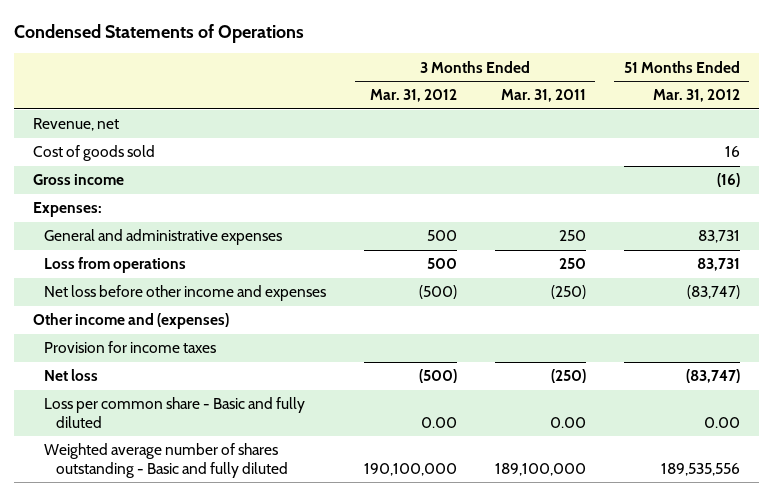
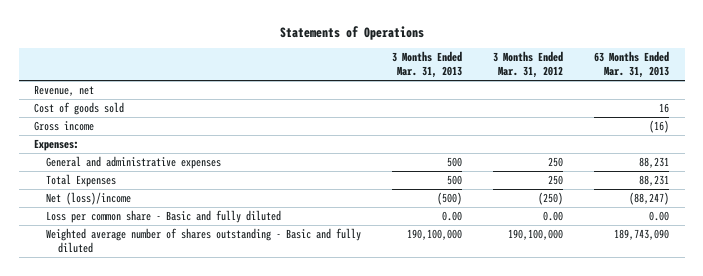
- Condensed Statements of Operations
+ Statements of Operations
- | 3 Months Ended Mar. 31, 2012 | 3 Months Ended Mar. 31, 2011 | 51 Months Ended Mar. 31, 2012
+ | 3 Months Ended Mar. 31, 2013 | 3 Months Ended Mar. 31, 2012 | 63 Months Ended Mar. 31, 2013
- General and administrative expenses | 500 | 250 | 83,731
- Loss from operations | 500 | 250 | 83,731
- Net loss before other income and expenses | (500) | (250) | (83,747)
- Other income and (expenses)
- Provision for income taxes
- Net loss | (500) | (250) | (83,747)
+ General and administrative expenses | 500 | 250 | 88,231
+ Total Expenses | 500 | 250 | 88,231
+ Net (loss)/income | (500) | (250) | (88,247)

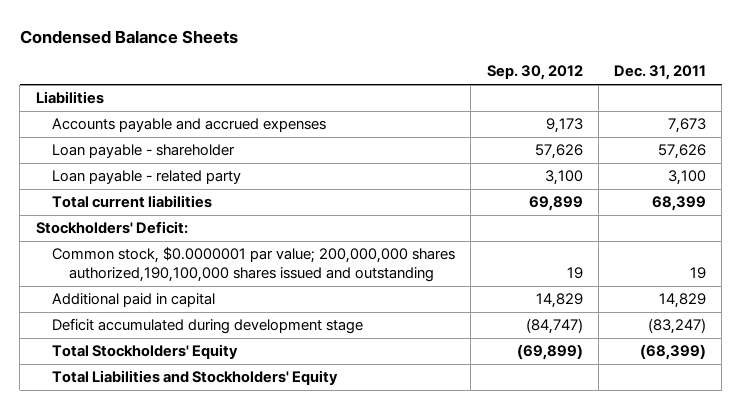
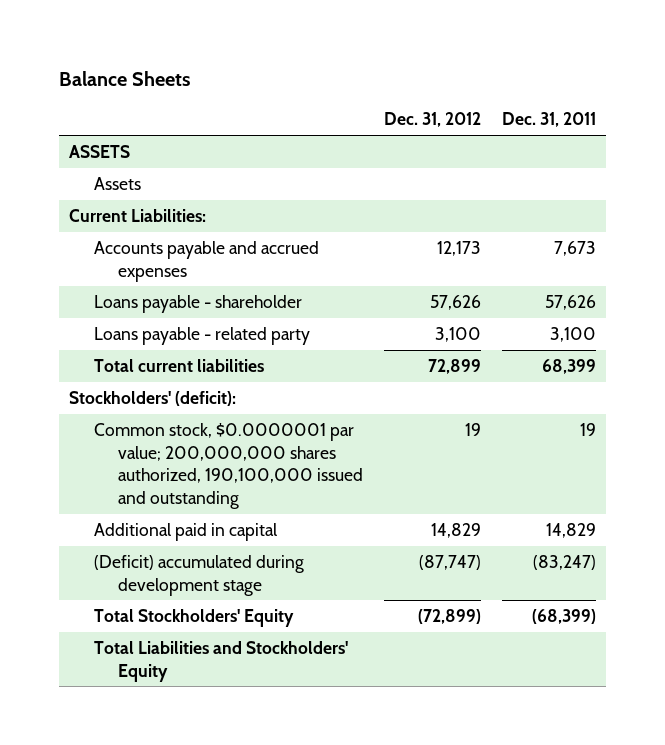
- Condensed Balance Sheets
+ Balance Sheets
- | Sep. 30, 2012 | Dec. 31, 2011
+ | Dec. 31, 2012 | Dec. 31, 2011
- Liabilities
+ ASSETS
+ Assets
+ Current Liabilities:
- Loan payable - shareholder | 57,626 | 57,626
- Loan payable - related party | 3,100 | 3,100
+ Loans payable - shareholder | 57,626 | 57,626
+ Loans payable - related party | 3,100 | 3,100
- Stockholders' Deficit:
- Common stock, $0.0000001 par value; 200,000,000 shares authorized,190,100,000 shares issued and outstanding | 19 | 19
+ Stockholders' (deficit):
+ Common stock, $0.0000001 par value; 200,000,000 shares authorized, 190,100,000 issued and outstanding | 19 | 19
- Deficit accumulated during development stage | (84,747) | (83,247)
+ (Deficit) accumulated during development stage | (87,747) | (83,247)

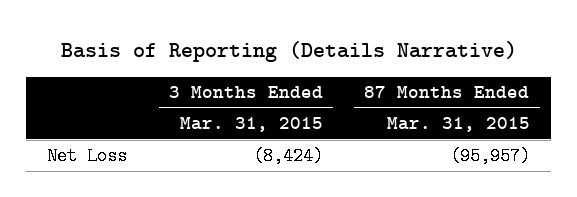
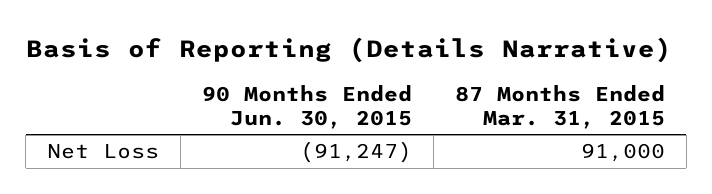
- | 3 Months Ended Mar. 31, 2015 | 87 Months Ended Mar. 31, 2015
+ | 90 Months Ended Jun. 30, 2015 | 87 Months Ended Mar. 31, 2015
- Net Loss | (8,424) | (95,957)
+ Net Loss | (91,247) | 91,000

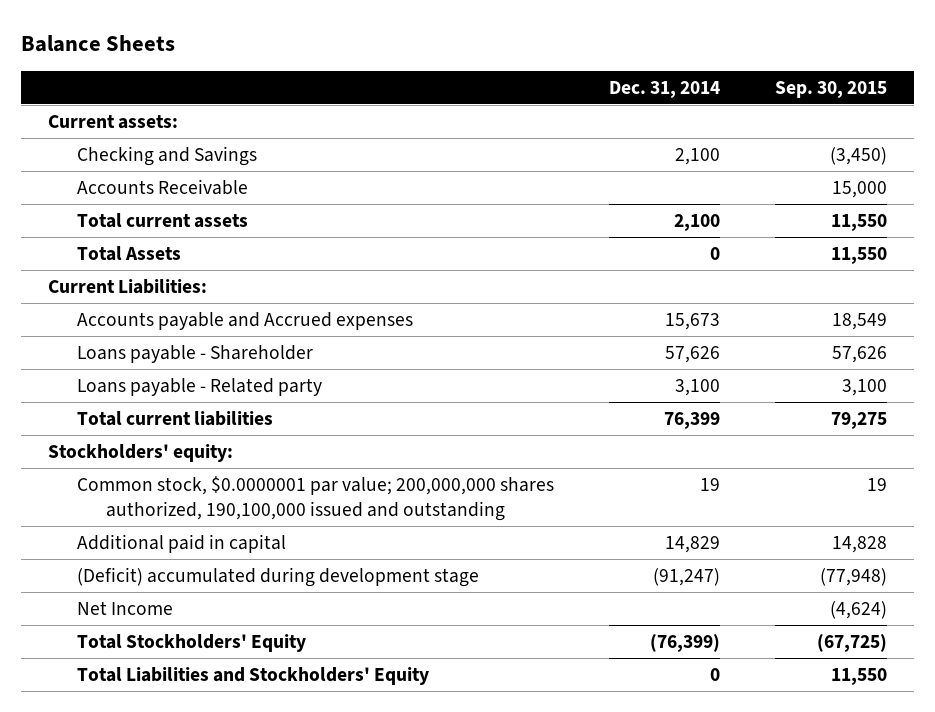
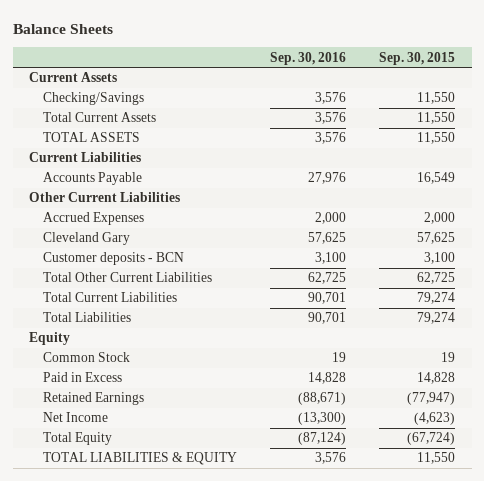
- | Dec. 31, 2014 | Sep. 30, 2015
+ | Sep. 30, 2016 | Sep. 30, 2015
- Current assets:
- Checking and Savings | 2,100 | (3,450)
- Accounts Receivable | | 15,000
- Total current assets | 2,100 | 11,550
- Total Assets | 0 | 11,550
- Current Liabilities:
- Accounts payable and Accrued expenses | 15,673 | 18,549
- Loans payable - Shareholder | 57,626 | 57,626
- Loans payable - Related party | 3,100 | 3,100
- Total current liabilities | 76,399 | 79,275
- Stockholders' equity:
- Common stock, $0.0000001 par value; 200,000,000 shares authorized, 190,100,000 issued and outstanding | 19 | 19
- Additional paid in capital | 14,829 | 14,828
- (Deficit) accumulated during development stage | (91,247) | (77,948)
- Net Income | | (4,624)
- Total Stockholders' Equity | (76,399) | (67,725)
- Total Liabilities and Stockholders' Equity | 0 | 11,550
+ Current Assets
+ Checking/Savings | 3,576 | 11,550
+ Total Current Assets | 3,576 | 11,550
+ TOTAL ASSETS | 3,576 | 11,550
+ Current Liabilities
+ Accounts Payable | 27,976 | 16,549
+ Other Current Liabilities
+ Accrued Expenses | 2,000 | 2,000
+ Cleveland Gary | 57,625 | 57,625
+ Customer deposits - BCN | 3,100 | 3,100
+ Total Other Current Liabilities | 62,725 | 62,725
+ Total Current Liabilities | 90,701 | 79,274
+ Total Liabilities | 90,701 | 79,274
+ Equity
+ Common Stock | 19 | 19
+ Paid in Excess | 14,828 | 14,828
+ Retained Earnings | (88,671) | (77,947)
+ Net Income | (13,300) | (4,623)
+ Total Equity | (87,124) | (67,724)
+ TOTAL LIABILITIES & EQUITY | 3,576 | 11,550

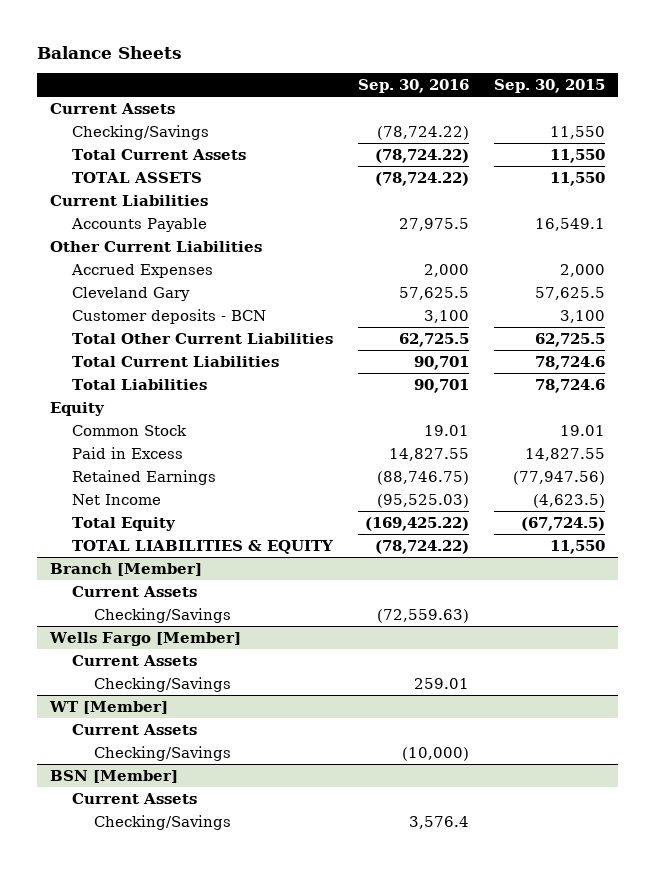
- Checking/Savings | 3,576 | 11,550
- Total Current Assets | 3,576 | 11,550
- TOTAL ASSETS | 3,576 | 11,550
+ Checking/Savings | (78,724.22) | 11,550
+ Total Current Assets | (78,724.22) | 11,550
+ TOTAL ASSETS | (78,724.22) | 11,550
- Accounts Payable | 27,976 | 16,549
+ Accounts Payable | 27,975.5 | 16,549.1
- Cleveland Gary | 57,625 | 57,625
+ Cleveland Gary | 57,625.5 | 57,625.5
- Total Other Current Liabilities | 62,725 | 62,725
- Total Current Liabilities | 90,701 | 79,274
- Total Liabilities | 90,701 | 79,274
+ Total Other Current Liabilities | 62,725.5 | 62,725.5
+ Total Current Liabilities | 90,701 | 78,724.6
+ Total Liabilities | 90,701 | 78,724.6
- Common Stock | 19 | 19
- Paid in Excess | 14,828 | 14,828
- Retained Earnings | (88,671) | (77,947)
- Net Income | (13,300) | (4,623)
- Total Equity | (87,124) | (67,724)
- TOTAL LIABILITIES & EQUITY | 3,576 | 11,550
+ Common Stock | 19.01 | 19.01
+ Paid in Excess | 14,827.55 | 14,827.55
+ Retained Earnings | (88,746.75) | (77,947.56)
+ Net Income | (95,525.03) | (4,623.5)
+ Total Equity | (169,425.22) | (67,724.5)
+ TOTAL LIABILITIES & EQUITY | (78,724.22) | 11,550
+ Branch [Member]
+ Current Assets
+ Checking/Savings | (72,559.63) |
+ Wells Fargo [Member]
+ Current Assets
+ Checking/Savings | 259.01 |
+ WT [Member]
+ Current Assets
+ Checking/Savings | (10,000) |
+ BSN [Member]
+ Current Assets
+ Checking/Savings | 3,576.4 |

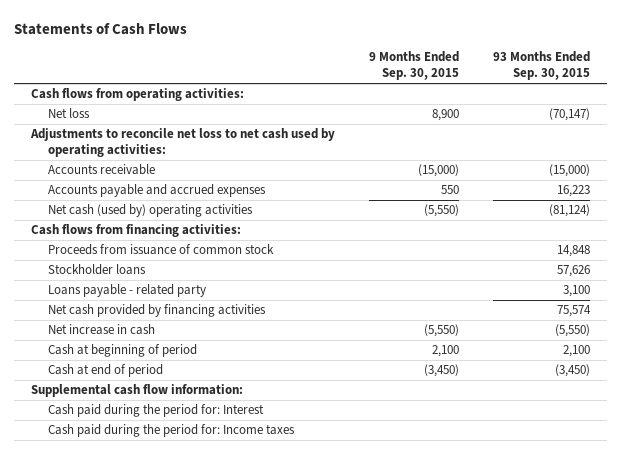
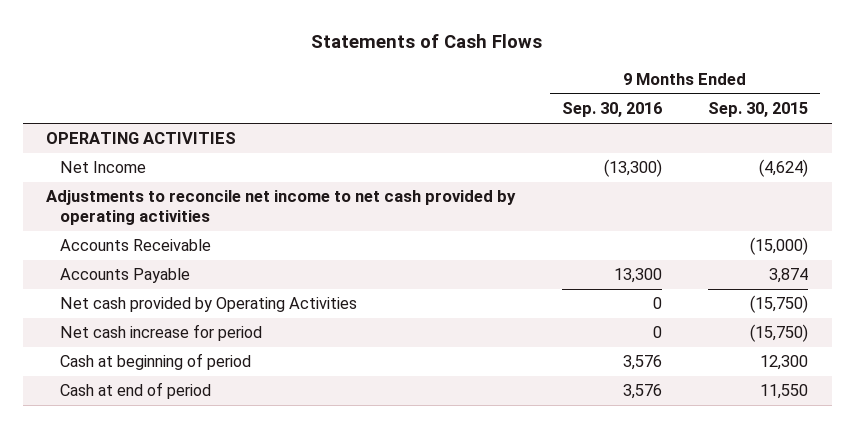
- | 9 Months Ended Sep. 30, 2015 | 93 Months Ended Sep. 30, 2015
+ | 9 Months Ended Sep. 30, 2016 | 9 Months Ended Sep. 30, 2015
- Cash flows from operating activities:
- Net loss | 8,900 | (70,147)
- Adjustments to reconcile net loss to net cash used by operating activities:
- Accounts receivable | (15,000) | (15,000)
- Accounts payable and accrued expenses | 550 | 16,223
- Net cash (used by) operating activities | (5,550) | (81,124)
- Cash flows from financing activities:
- Proceeds from issuance of common stock | | 14,848
- Stockholder loans | | 57,626
- Loans payable - related party | | 3,100
- Net cash provided by financing activities | | 75,574
- Net increase in cash | (5,550) | (5,550)
- Cash at beginning of period | 2,100 | 2,100
- Cash at end of period | (3,450) | (3,450)
- Supplemental cash flow information:
- Cash paid during the period for: Interest
- Cash paid during the period for: Income taxes
+ OPERATING ACTIVITIES
+ Net Income | (13,300) | (4,624)
+ Adjustments to reconcile net income to net cash provided by operating activities
+ Accounts Receivable | | (15,000)
+ Accounts Payable | 13,300 | 3,874
+ Net cash provided by Operating Activities | 0 | (15,750)
+ Net cash increase for period | 0 | (15,750)
+ Cash at beginning of period | 3,576 | 12,300
+ Cash at end of period | 3,576 | 11,550

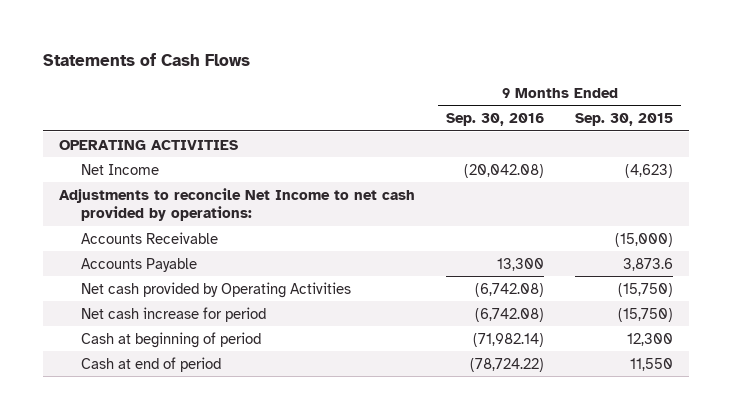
- Net Income | (13,300) | (4,624)
- Adjustments to reconcile net income to net cash provided by operating activities
+ Net Income | (20,042.08) | (4,623)
+ Adjustments to reconcile Net Income to net cash provided by operations:
- Accounts Payable | 13,300 | 3,874
- Net cash provided by Operating Activities | 0 | (15,750)
- Net cash increase for period | 0 | (15,750)
- Cash at beginning of period | 3,576 | 12,300
- Cash at end of period | 3,576 | 11,550
+ Accounts Payable | 13,300 | 3,873.6
+ Net cash provided by Operating Activities | (6,742.08) | (15,750)
+ Net cash increase for period | (6,742.08) | (15,750)
+ Cash at beginning of period | (71,982.14) | 12,300
+ Cash at end of period | (78,724.22) | 11,550

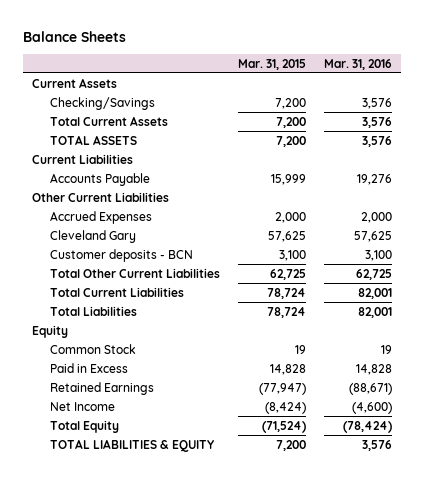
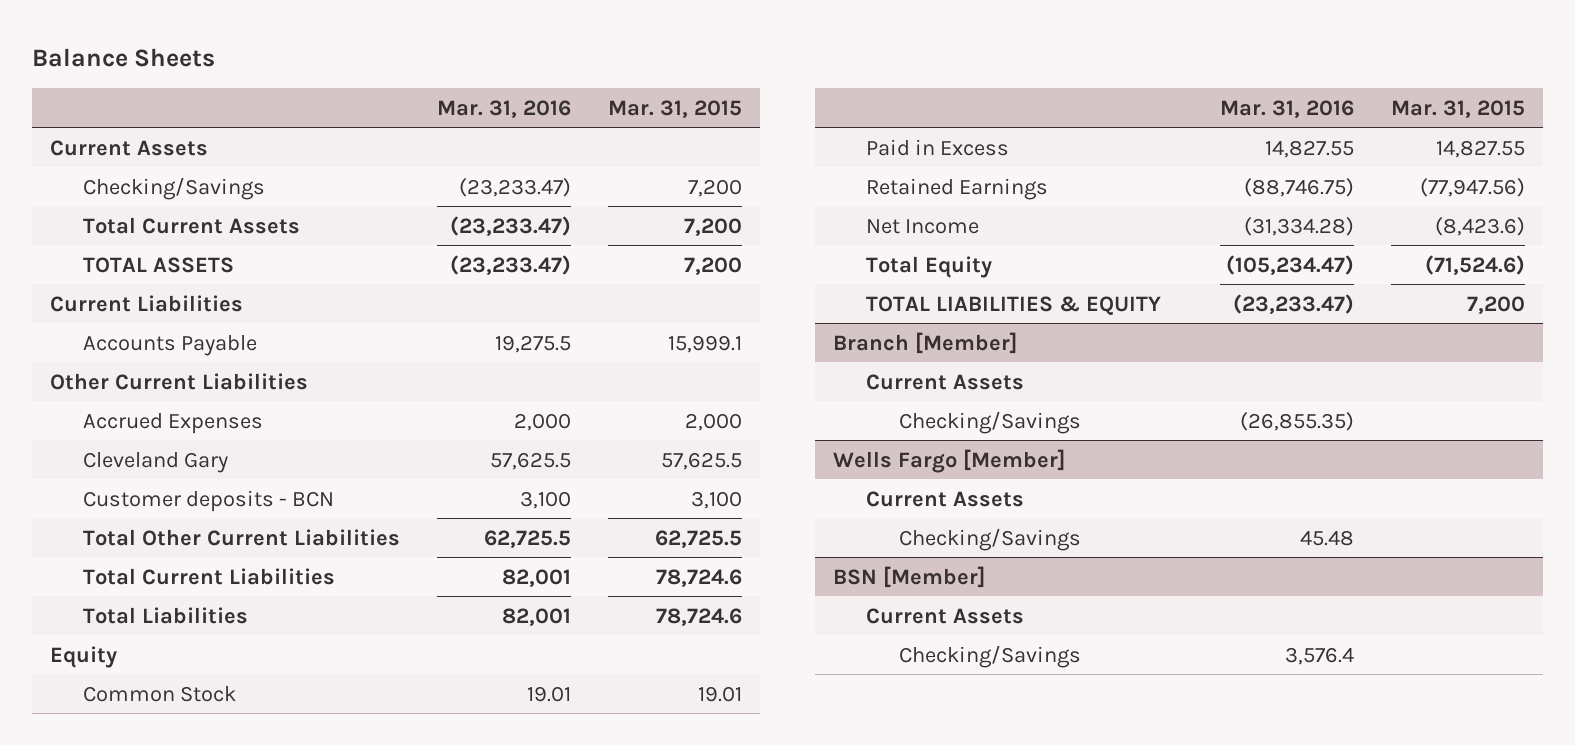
- | Mar. 31, 2015 | Mar. 31, 2016
+ | Mar. 31, 2016 | Mar. 31, 2015
- Checking/Savings | 7,200 | 3,576
- Total Current Assets | 7,200 | 3,576
- TOTAL ASSETS | 7,200 | 3,576
+ Checking/Savings | (23,233.47) | 7,200
+ Total Current Assets | (23,233.47) | 7,200
+ TOTAL ASSETS | (23,233.47) | 7,200
- Accounts Payable | 15,999 | 19,276
+ Accounts Payable | 19,275.5 | 15,999.1
- Cleveland Gary | 57,625 | 57,625
+ Cleveland Gary | 57,625.5 | 57,625.5
- Total Other Current Liabilities | 62,725 | 62,725
- Total Current Liabilities | 78,724 | 82,001
- Total Liabilities | 78,724 | 82,001
+ Total Other Current Liabilities | 62,725.5 | 62,725.5
+ Total Current Liabilities | 82,001 | 78,724.6
+ Total Liabilities | 82,001 | 78,724.6
- Common Stock | 19 | 19
- Paid in Excess | 14,828 | 14,828
- Retained Earnings | (77,947) | (88,671)
- Net Income | (8,424) | (4,600)
- Total Equity | (71,524) | (78,424)
- TOTAL LIABILITIES & EQUITY | 7,200 | 3,576
+ Common Stock | 19.01 | 19.01
+ Paid in Excess | 14,827.55 | 14,827.55
+ Retained Earnings | (88,746.75) | (77,947.56)
+ Net Income | (31,334.28) | (8,423.6)
+ Total Equity | (105,234.47) | (71,524.6)
+ TOTAL LIABILITIES & EQUITY | (23,233.47) | 7,200
+ Branch [Member]
+ Current Assets
+ Checking/Savings | (26,855.35) |
+ Wells Fargo [Member]
+ Current Assets
+ Checking/Savings | 45.48 |
+ BSN [Member]
+ Current Assets
+ Checking/Savings | 3,576.4 |

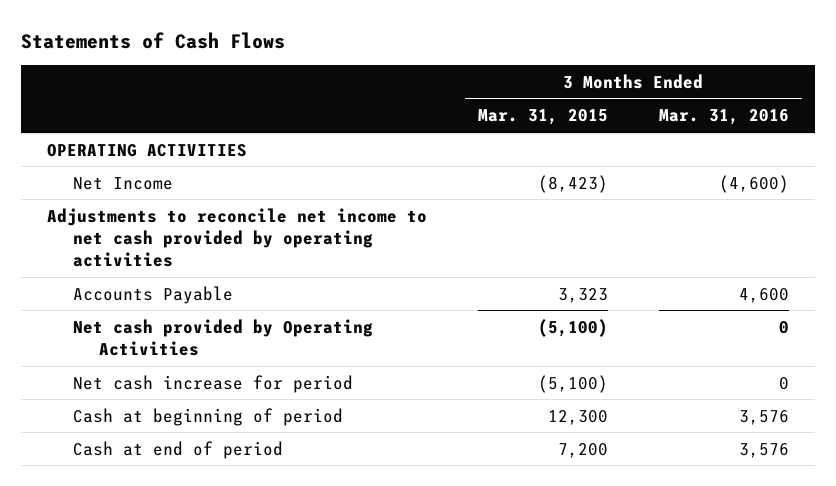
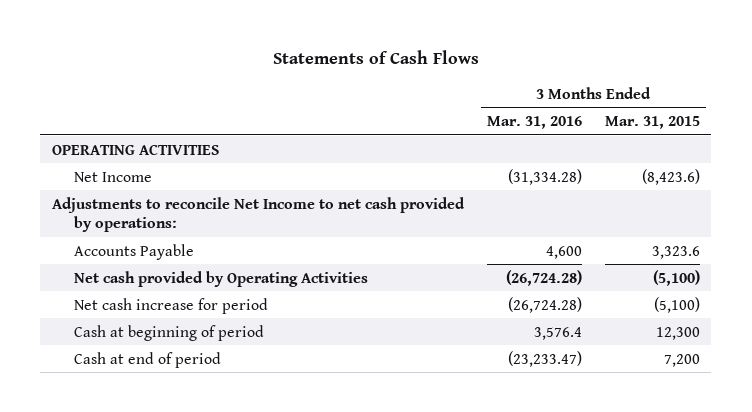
- | 3 Months Ended Mar. 31, 2015 | 3 Months Ended Mar. 31, 2016
+ | 3 Months Ended Mar. 31, 2016 | 3 Months Ended Mar. 31, 2015
- Net Income | (8,423) | (4,600)
- Adjustments to reconcile net income to net cash provided by operating activities
- Accounts Payable | 3,323 | 4,600
- Net cash provided by Operating Activities | (5,100) | 0
- Net cash increase for period | (5,100) | 0
- Cash at beginning of period | 12,300 | 3,576
- Cash at end of period | 7,200 | 3,576
+ Net Income | (31,334.28) | (8,423.6)
+ Adjustments to reconcile Net Income to net cash provided by operations:
+ Accounts Payable | 4,600 | 3,323.6
+ Net cash provided by Operating Activities | (26,724.28) | (5,100)
+ Net cash increase for period | (26,724.28) | (5,100)
+ Cash at beginning of period | 3,576.4 | 12,300
+ Cash at end of period | (23,233.47) | 7,200

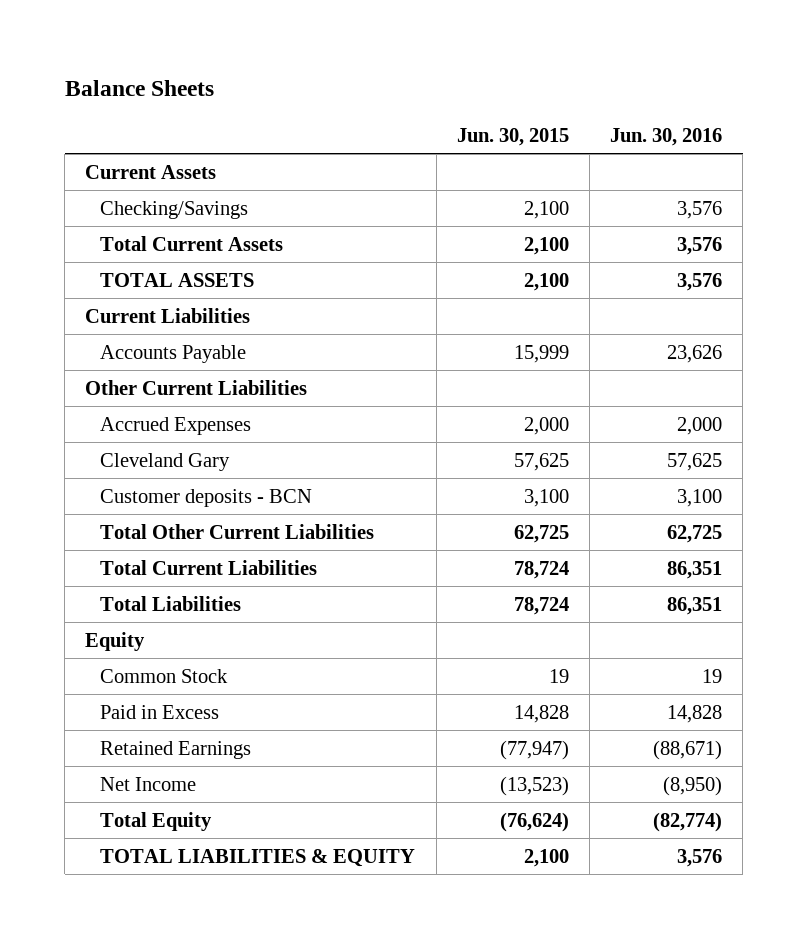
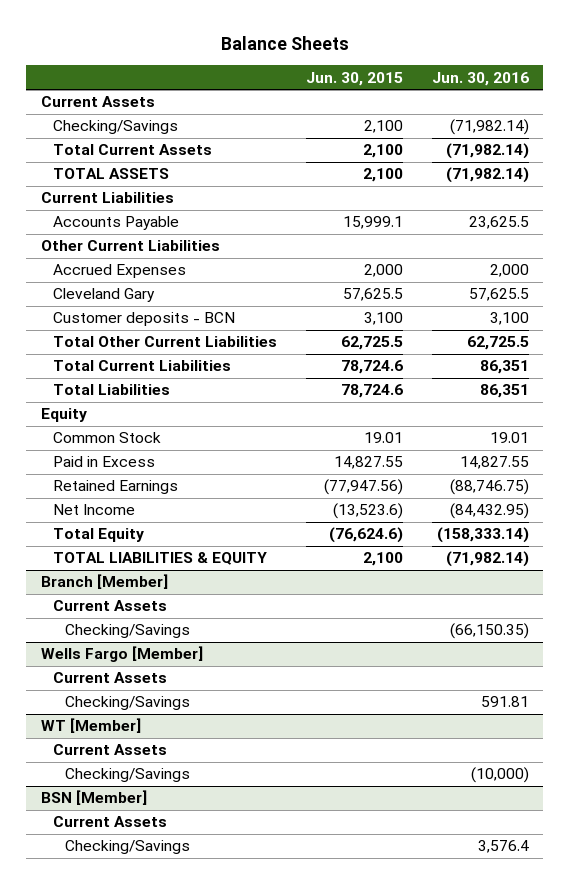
- Checking/Savings | 2,100 | 3,576
- Total Current Assets | 2,100 | 3,576
- TOTAL ASSETS | 2,100 | 3,576
+ Checking/Savings | 2,100 | (71,982.14)
+ Total Current Assets | 2,100 | (71,982.14)
+ TOTAL ASSETS | 2,100 | (71,982.14)
- Accounts Payable | 15,999 | 23,626
+ Accounts Payable | 15,999.1 | 23,625.5
- Cleveland Gary | 57,625 | 57,625
+ Cleveland Gary | 57,625.5 | 57,625.5
- Total Other Current Liabilities | 62,725 | 62,725
- Total Current Liabilities | 78,724 | 86,351
- Total Liabilities | 78,724 | 86,351
+ Total Other Current Liabilities | 62,725.5 | 62,725.5
+ Total Current Liabilities | 78,724.6 | 86,351
+ Total Liabilities | 78,724.6 | 86,351
- Common Stock | 19 | 19
- Paid in Excess | 14,828 | 14,828
- Retained Earnings | (77,947) | (88,671)
- Net Income | (13,523) | (8,950)
- Total Equity | (76,624) | (82,774)
- TOTAL LIABILITIES & EQUITY | 2,100 | 3,576
+ Common Stock | 19.01 | 19.01
+ Paid in Excess | 14,827.55 | 14,827.55
+ Retained Earnings | (77,947.56) | (88,746.75)
+ Net Income | (13,523.6) | (84,432.95)
+ Total Equity | (76,624.6) | (158,333.14)
+ TOTAL LIABILITIES & EQUITY | 2,100 | (71,982.14)
+ Branch [Member]
+ Current Assets
+ Checking/Savings | | (66,150.35)
+ Wells Fargo [Member]
+ Current Assets
+ Checking/Savings | | 591.81
+ WT [Member]
+ Current Assets
+ Checking/Savings | | (10,000)
+ BSN [Member]
+ Current Assets
+ Checking/Savings | | 3,576.4

